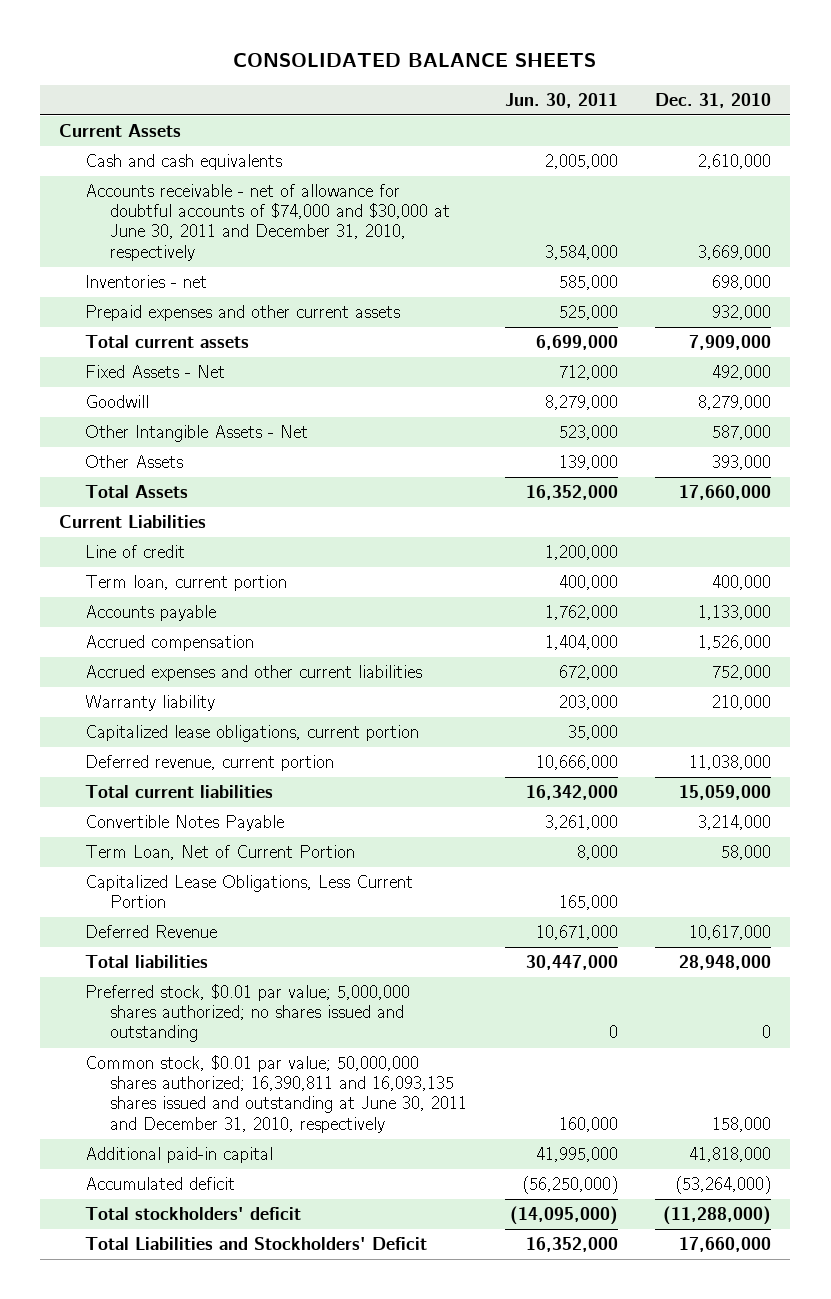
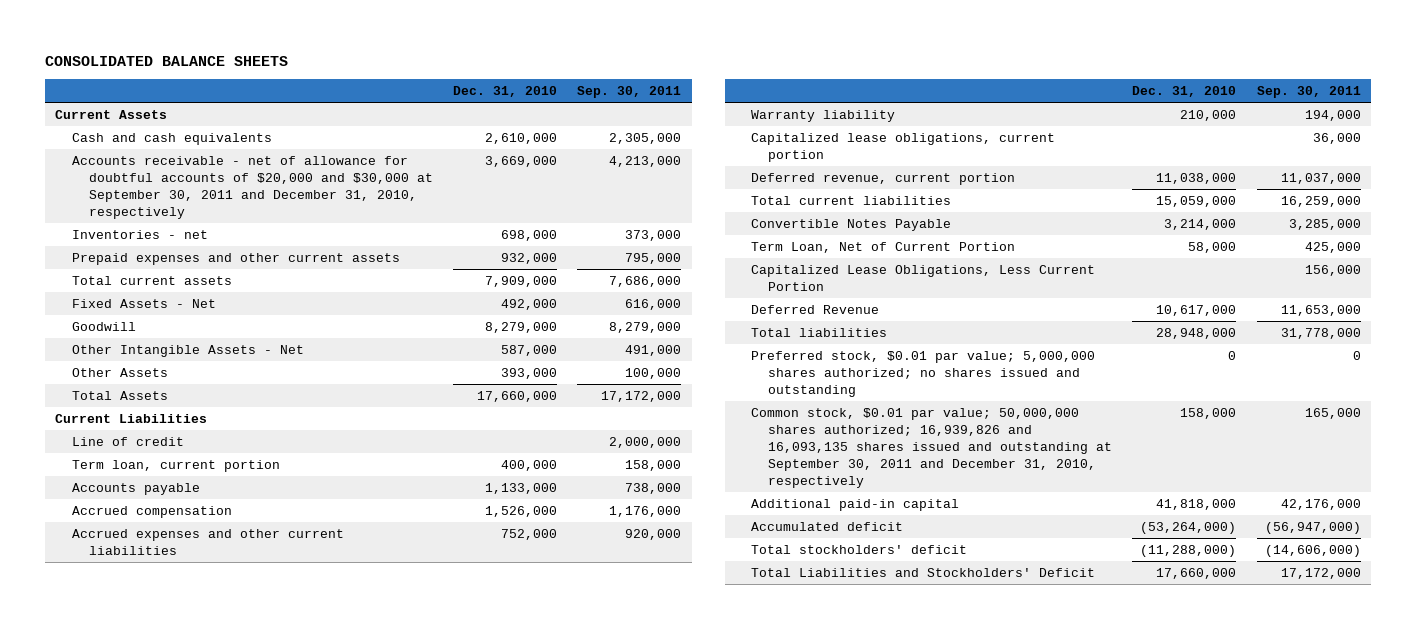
- | Jun. 30, 2011 | Dec. 31, 2010
+ | Dec. 31, 2010 | Sep. 30, 2011
- Accounts receivable - net of allowance for doubtful accounts of $74,000 and $30,000 at June 30, 2011 and December 31, 2010, respectively | 3,584,000 | 3,669,000
+ Accounts receivable - net of allowance for doubtful accounts of $20,000 and $30,000 at September 30, 2011 and December 31, 2010, respectively | 3,669,000 | 4,213,000
- Common stock, $0.01 par value; 50,000,000 shares authorized; 16,390,811 and 16,093,135 shares issued and outstanding at June 30, 2011 and December 31, 2010, respectively | 160,000 | 158,000
+ Common stock, $0.01 par value; 50,000,000 shares authorized; 16,939,826 and 16,093,135 shares issued and outstanding at September 30, 2011 and December 31, 2010, respectively | 158,000 | 165,000

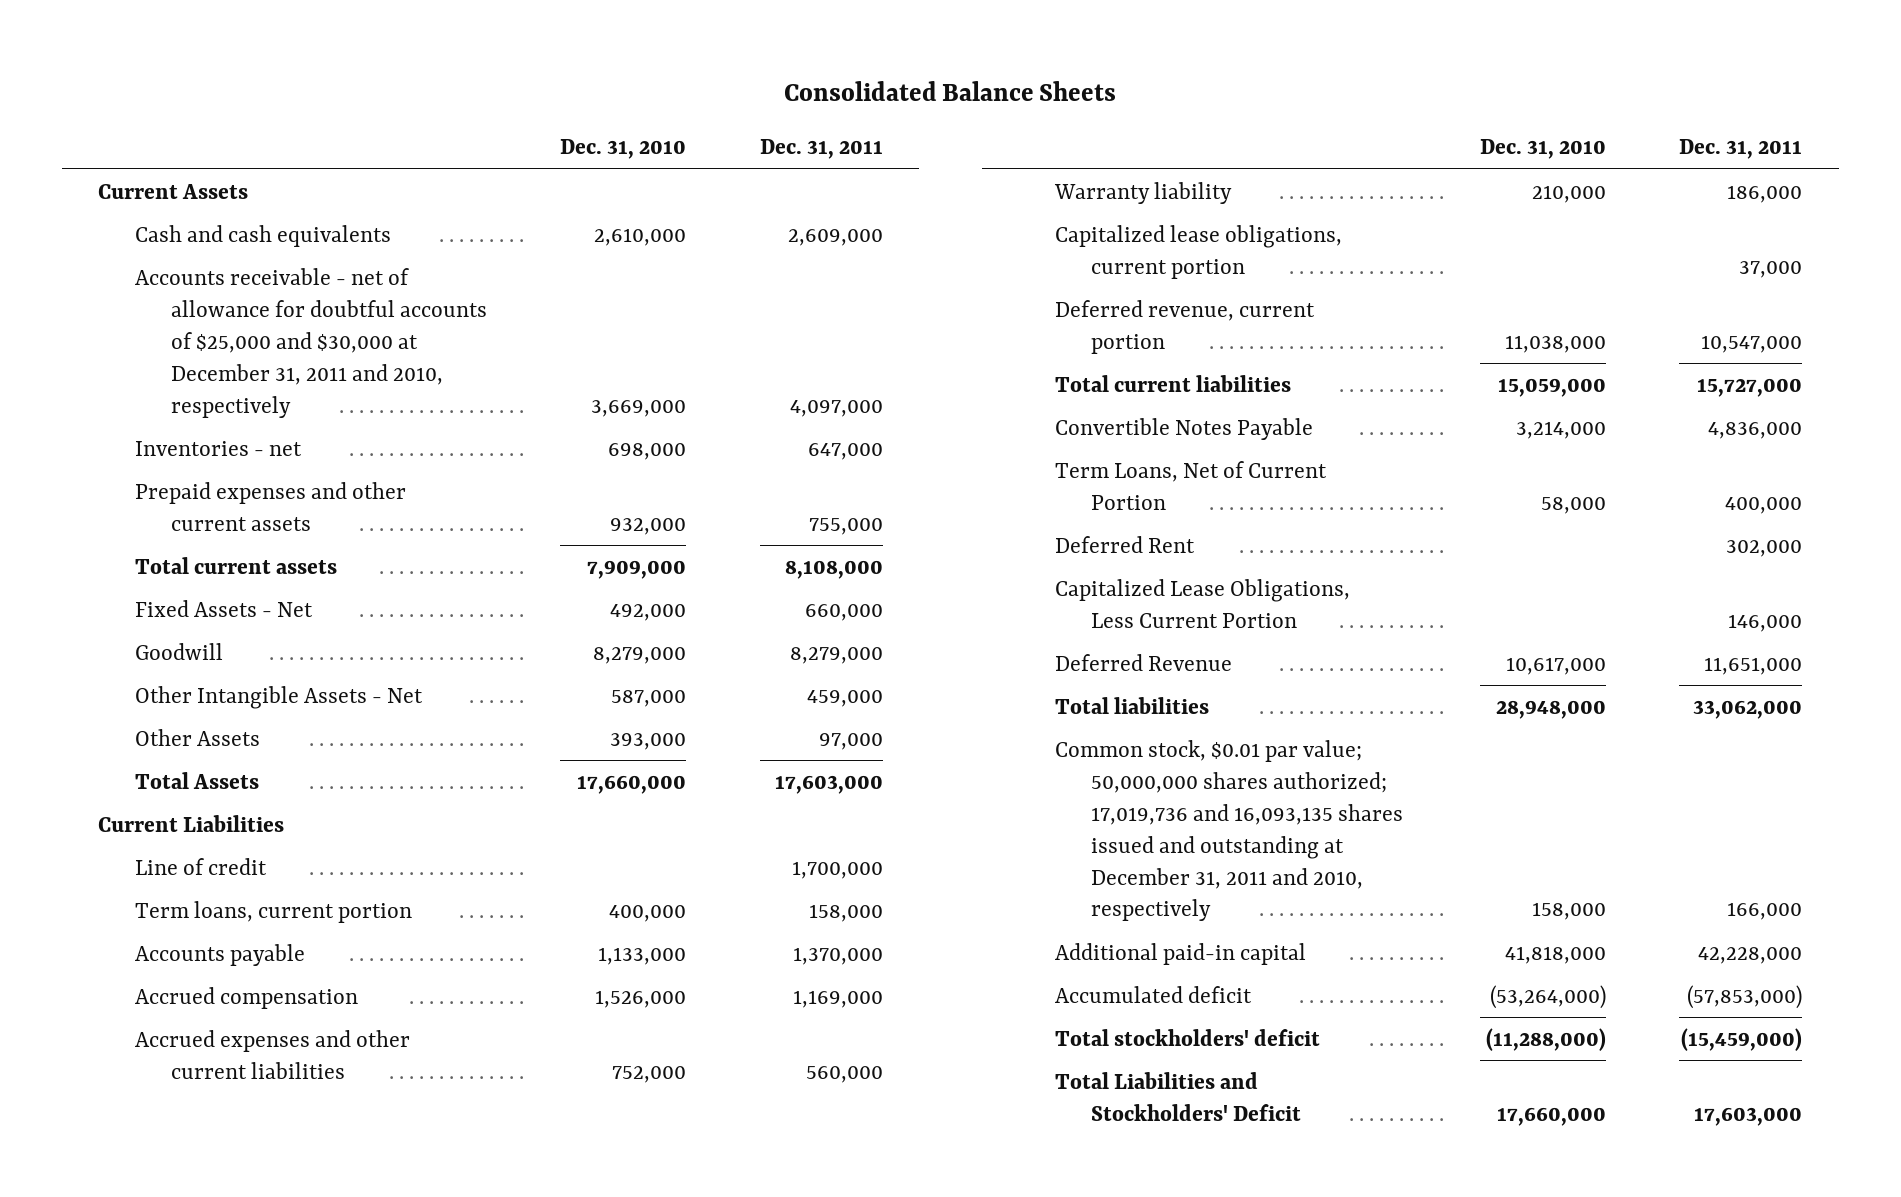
- CONSOLIDATED BALANCE SHEETS
+ Consolidated Balance Sheets
- | Dec. 31, 2010 | Sep. 30, 2011
+ | Dec. 31, 2010 | Dec. 31, 2011
- Accounts receivable - net of allowance for doubtful accounts of $20,000 and $30,000 at September 30, 2011 and December 31, 2010, respectively | 3,669,000 | 4,213,000
+ Accounts receivable - net of allowance for doubtful accounts of $25,000 and $30,000 at December 31, 2011 and 2010, respectively | 3,669,000 | 4,097,000
- Term loan, current portion | 400,000 | 158,000
+ Term loans, current portion | 400,000 | 158,000
- Term Loan, Net of Current Portion | 58,000 | 425,000
+ Term Loans, Net of Current Portion | 58,000 | 400,000
+ Deferred Rent | | 302,000
- Preferred stock, $0.01 par value; 5,000,000 shares authorized; no shares issued and outstanding | 0 | 0
- Common stock, $0.01 par value; 50,000,000 shares authorized; 16,939,826 and 16,093,135 shares issued and outstanding at September 30, 2011 and December 31, 2010, respectively | 158,000 | 165,000
+ Common stock, $0.01 par value; 50,000,000 shares authorized; 17,019,736 and 16,093,135 shares issued and outstanding at December 31, 2011 and 2010, respectively | 158,000 | 166,000

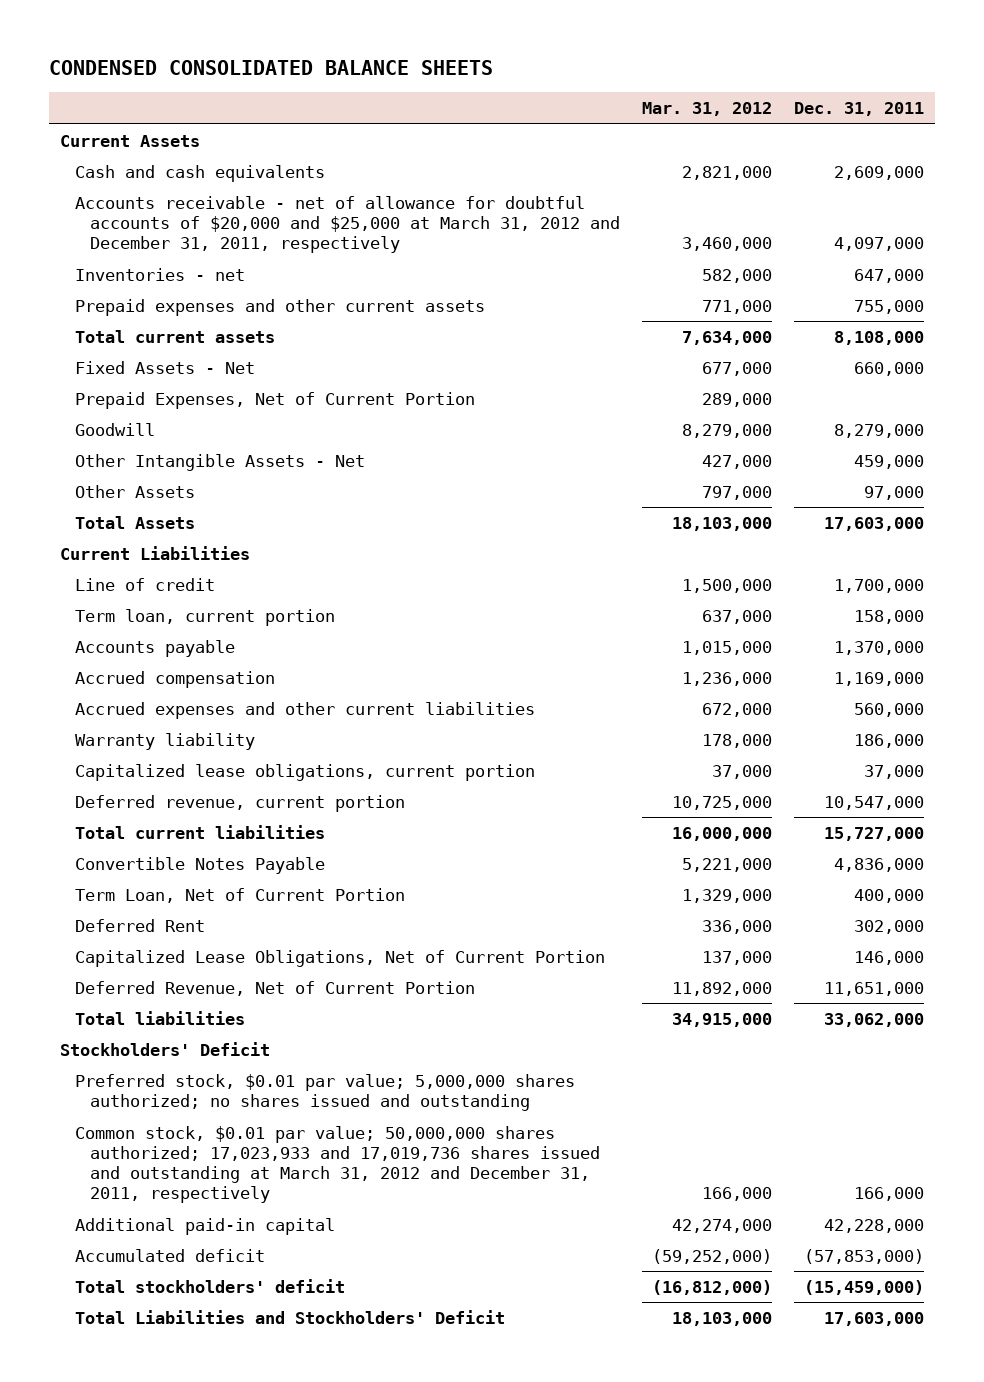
- Consolidated Balance Sheets
+ CONDENSED CONSOLIDATED BALANCE SHEETS
- | Dec. 31, 2010 | Dec. 31, 2011
+ | Mar. 31, 2012 | Dec. 31, 2011
- Accounts receivable - net of allowance for doubtful accounts of $25,000 and $30,000 at December 31, 2011 and 2010, respectively | 3,669,000 | 4,097,000
+ Accounts receivable - net of allowance for doubtful accounts of $20,000 and $25,000 at March 31, 2012 and December 31, 2011, respectively | 3,460,000 | 4,097,000
+ Prepaid Expenses, Net of Current Portion | 289,000 |
- Term loans, current portion | 400,000 | 158,000
+ Term loan, current portion | 637,000 | 158,000
- Term Loans, Net of Current Portion | 58,000 | 400,000
+ Term Loan, Net of Current Portion | 1,329,000 | 400,000
- Capitalized Lease Obligations, Less Current Portion | | 146,000
- Deferred Revenue | 10,617,000 | 11,651,000
+ Capitalized Lease Obligations, Net of Current Portion | 137,000 | 146,000
+ Deferred Revenue, Net of Current Portion | 11,892,000 | 11,651,000
- Common stock, $0.01 par value; 50,000,000 shares authorized; 17,019,736 and 16,093,135 shares issued and outstanding at December 31, 2011 and 2010, respectively | 158,000 | 166,000
+ Stockholders' Deficit
+ Preferred stock, $0.01 par value; 5,000,000 shares authorized; no shares issued and outstanding
+ Common stock, $0.01 par value; 50,000,000 shares authorized; 17,023,933 and 17,019,736 shares issued and outstanding at March 31, 2012 and December 31, 2011, respectively | 166,000 | 166,000

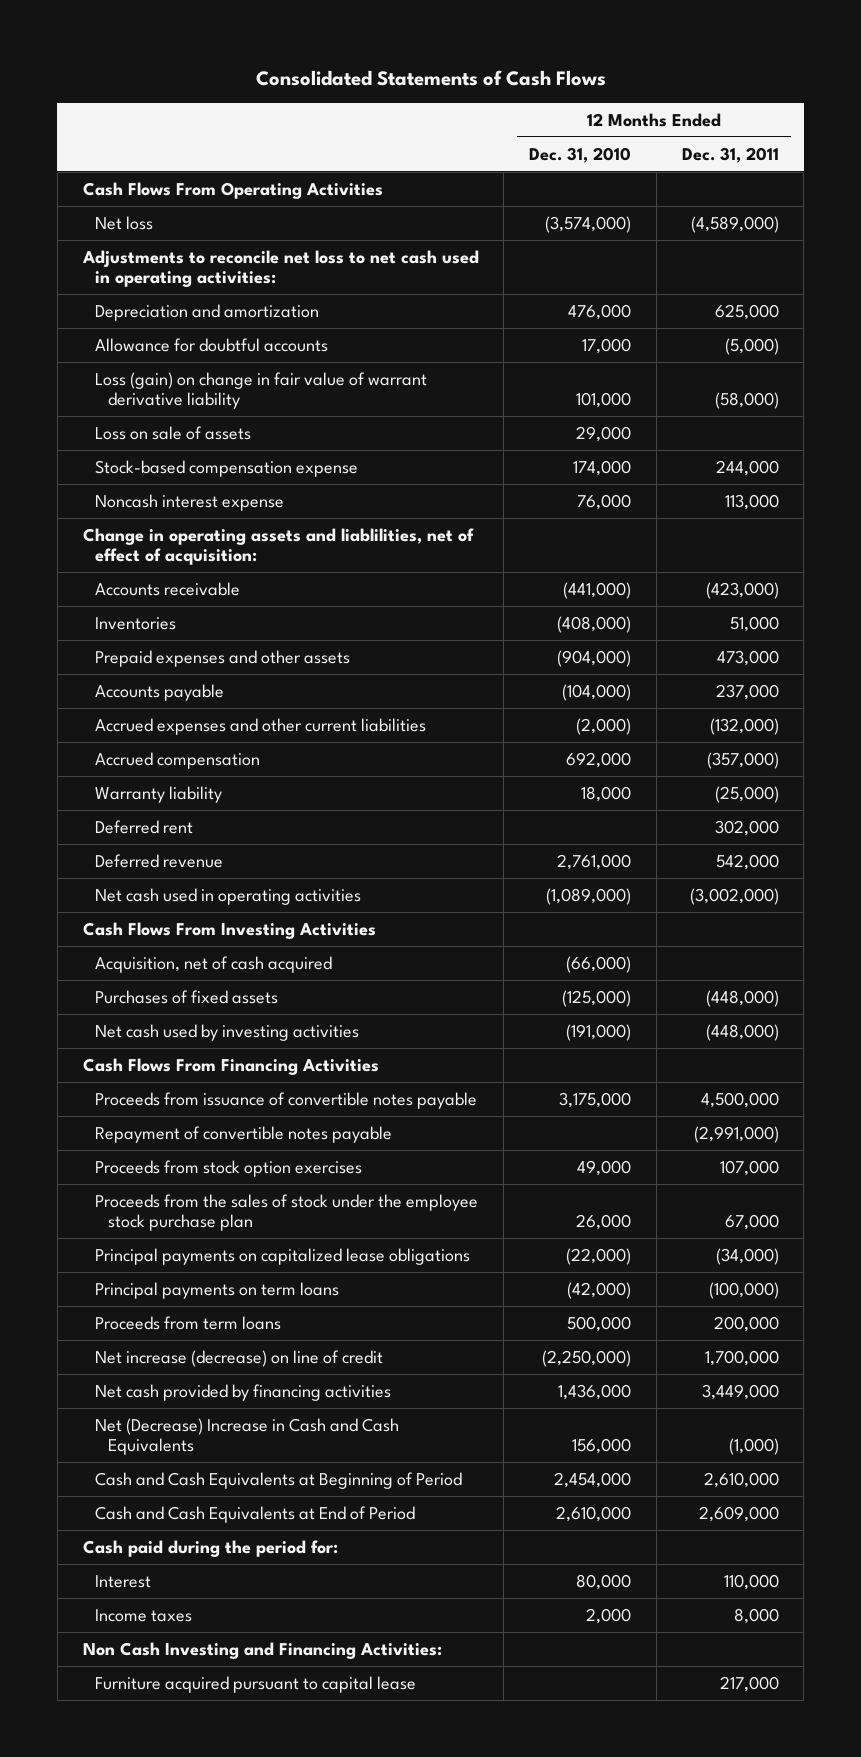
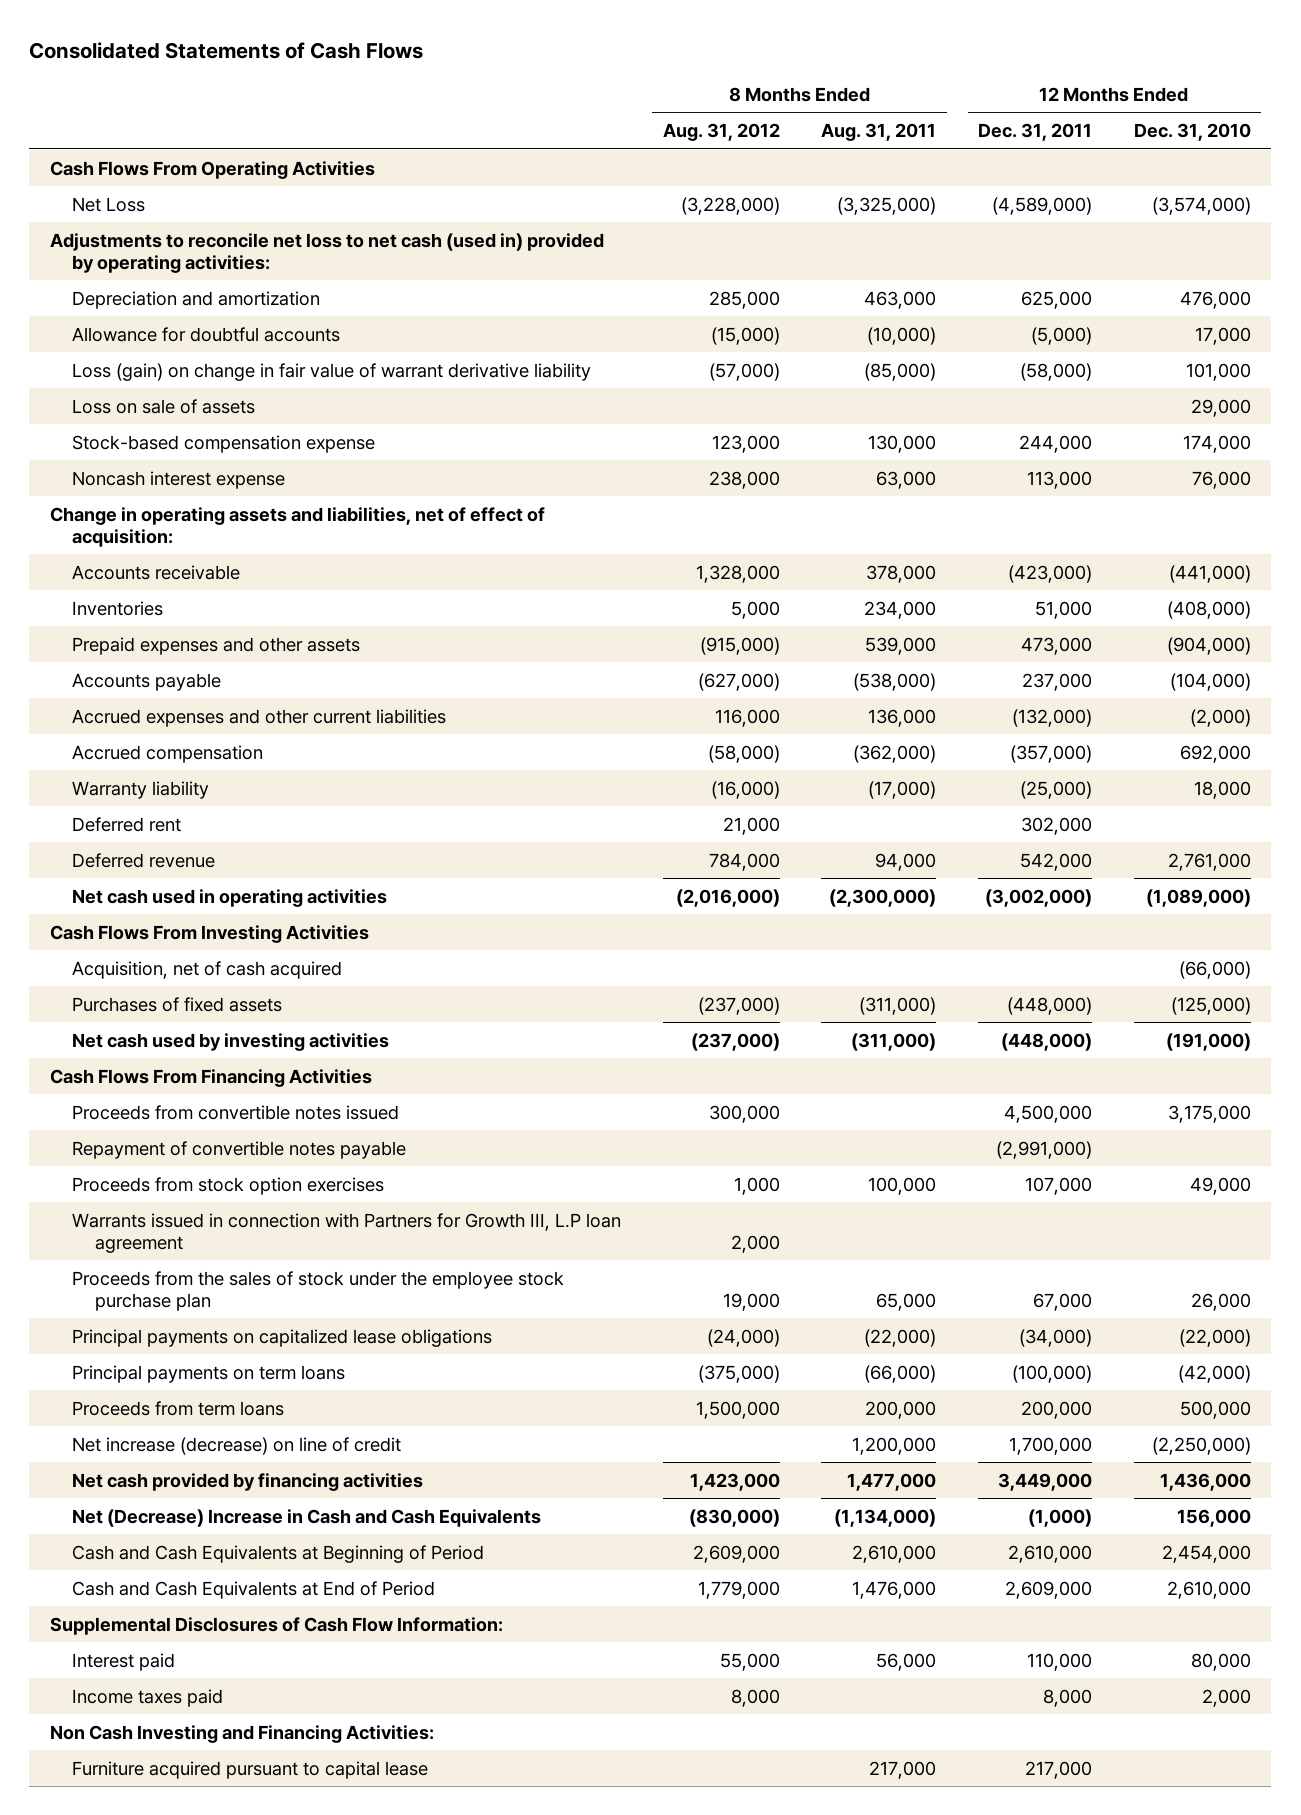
- | 12 Months Ended Dec. 31, 2010 | 12 Months Ended Dec. 31, 2011
+ | 8 Months Ended Aug. 31, 2012 | 8 Months Ended Aug. 31, 2011 | 12 Months Ended Dec. 31, 2011 | 12 Months Ended Dec. 31, 2010
- Net loss | (3,574,000) | (4,589,000)
- Adjustments to reconcile net loss to net cash used in operating activities:
+ Net Loss | (3,228,000) | (3,325,000) | (4,589,000) | (3,574,000)
+ Adjustments to reconcile net loss to net cash (used in) provided by operating activities:
- Change in operating assets and liablilities, net of effect of acquisition:
+ Change in operating assets and liabilities, net of effect of acquisition:
- Proceeds from issuance of convertible notes payable | 3,175,000 | 4,500,000
+ Proceeds from convertible notes issued | 300,000 | | 4,500,000 | 3,175,000
+ Warrants issued in connection with Partners for Growth III, L.P loan agreement | 2,000 | | |
- Cash paid during the period for:
- Interest | 80,000 | 110,000
- Income taxes | 2,000 | 8,000
+ Supplemental Disclosures of Cash Flow Information:
+ Interest paid | 55,000 | 56,000 | 110,000 | 80,000
+ Income taxes paid | 8,000 | | 8,000 | 2,000

